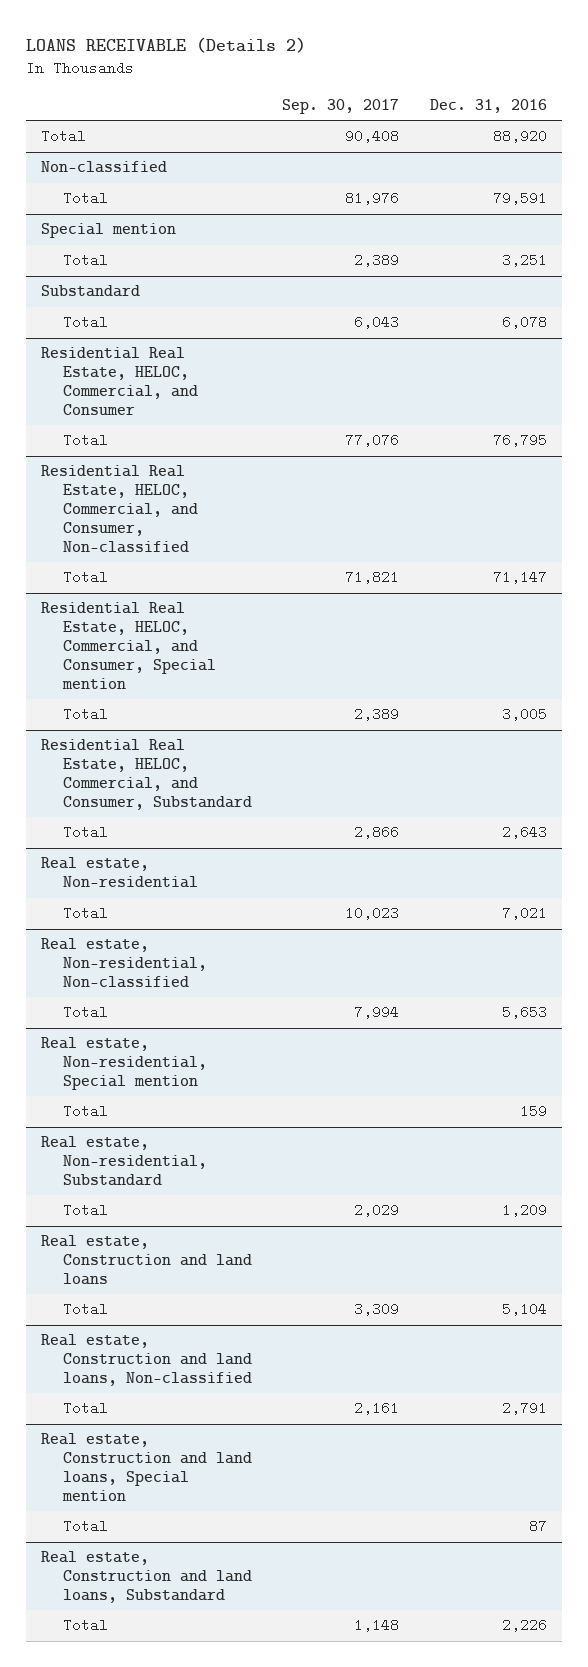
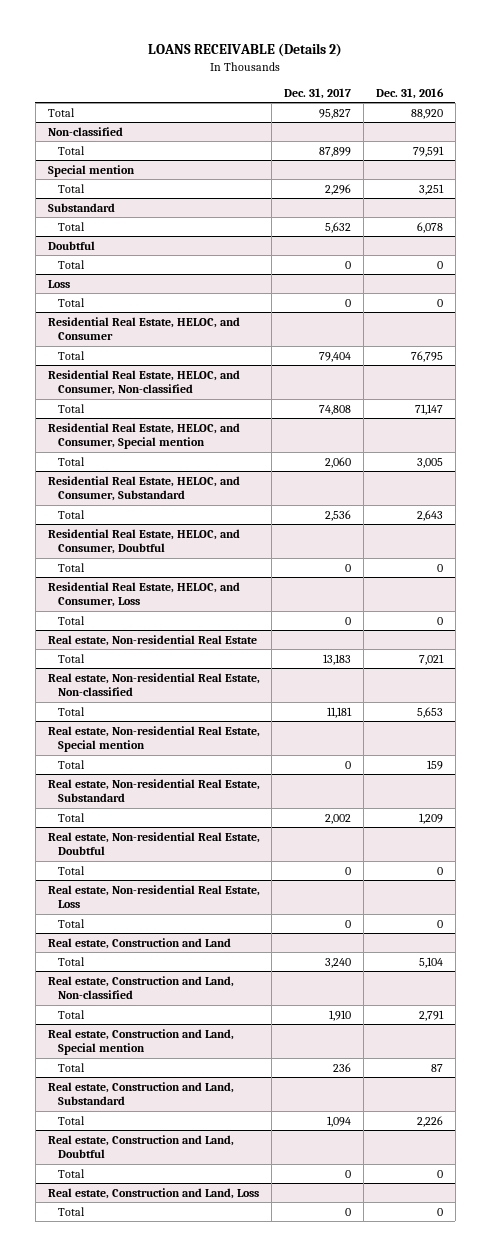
- | Sep. 30, 2017 | Dec. 31, 2016
+ | Dec. 31, 2017 | Dec. 31, 2016
- Residential Real Estate, HELOC, Commercial, and Consumer
+ Doubtful
+ Total | 0 | 0
+ Loss
+ Total | 0 | 0
+ Residential Real Estate, HELOC, and Consumer
- Residential Real Estate, HELOC, Commercial, and Consumer, Non-classified
+ Residential Real Estate, HELOC, and Consumer, Non-classified
- Residential Real Estate, HELOC, Commercial, and Consumer, Special mention
+ Residential Real Estate, HELOC, and Consumer, Special mention
- Residential Real Estate, HELOC, Commercial, and Consumer, Substandard
+ Residential Real Estate, HELOC, and Consumer, Substandard
- Real estate, Non-residential
+ Residential Real Estate, HELOC, and Consumer, Doubtful
+ Total | 0 | 0
+ Residential Real Estate, HELOC, and Consumer, Loss
+ Total | 0 | 0
+ Real estate, Non-residential Real Estate
- Real estate, Non-residential, Non-classified
+ Real estate, Non-residential Real Estate, Non-classified
- Real estate, Non-residential, Special mention
+ Real estate, Non-residential Real Estate, Special mention
- Real estate, Non-residential, Substandard
+ Real estate, Non-residential Real Estate, Substandard
- Real estate, Construction and land loans
+ Real estate, Non-residential Real Estate, Doubtful
+ Total | 0 | 0
+ Real estate, Non-residential Real Estate, Loss
+ Total | 0 | 0
+ Real estate, Construction and Land
- Real estate, Construction and land loans, Non-classified
+ Real estate, Construction and Land, Non-classified
- Real estate, Construction and land loans, Special mention
+ Real estate, Construction and Land, Special mention
- Real estate, Construction and land loans, Substandard
+ Real estate, Construction and Land, Substandard
+ Real estate, Construction and Land, Doubtful
+ Total | 0 | 0
+ Real estate, Construction and Land, Loss
+ Total | 0 | 0

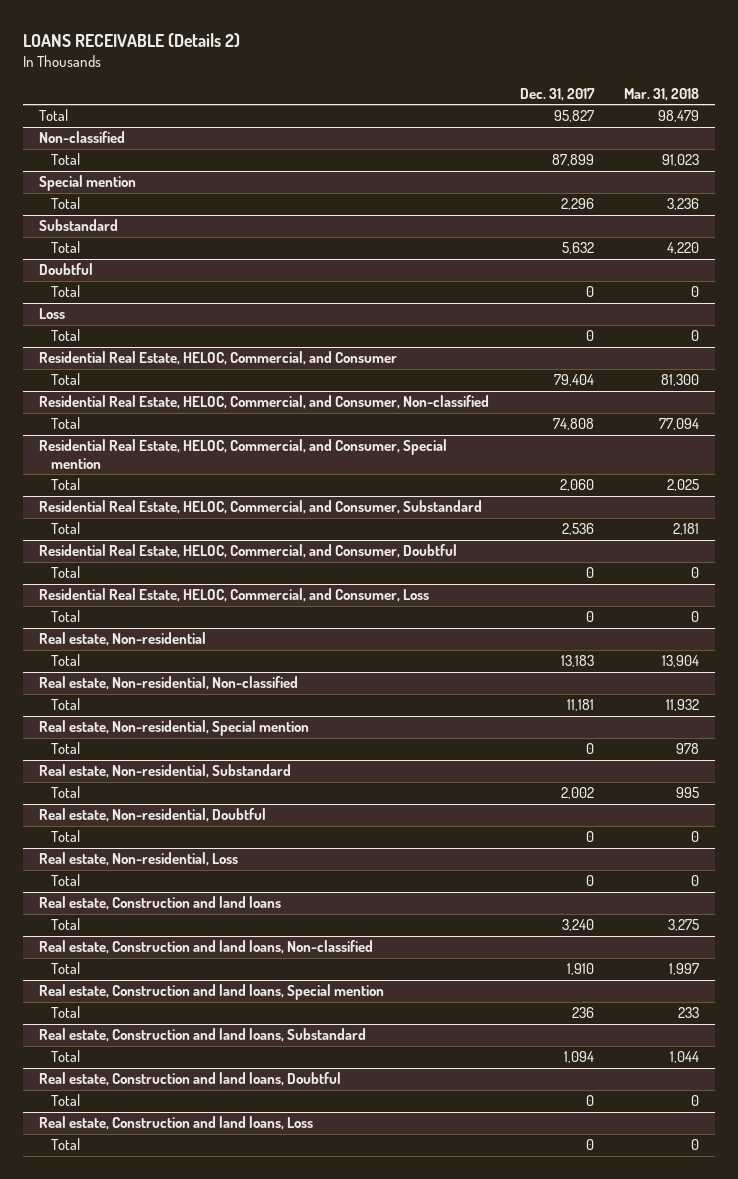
- | Dec. 31, 2017 | Dec. 31, 2016
+ | Dec. 31, 2017 | Mar. 31, 2018
- Residential Real Estate, HELOC, and Consumer
+ Residential Real Estate, HELOC, Commercial, and Consumer
- Residential Real Estate, HELOC, and Consumer, Non-classified
+ Residential Real Estate, HELOC, Commercial, and Consumer, Non-classified
- Residential Real Estate, HELOC, and Consumer, Special mention
+ Residential Real Estate, HELOC, Commercial, and Consumer, Special mention
- Residential Real Estate, HELOC, and Consumer, Substandard
+ Residential Real Estate, HELOC, Commercial, and Consumer, Substandard
- Residential Real Estate, HELOC, and Consumer, Doubtful
+ Residential Real Estate, HELOC, Commercial, and Consumer, Doubtful
- Residential Real Estate, HELOC, and Consumer, Loss
+ Residential Real Estate, HELOC, Commercial, and Consumer, Loss
- Real estate, Non-residential Real Estate
+ Real estate, Non-residential
- Real estate, Non-residential Real Estate, Non-classified
+ Real estate, Non-residential, Non-classified
- Real estate, Non-residential Real Estate, Special mention
+ Real estate, Non-residential, Special mention
- Real estate, Non-residential Real Estate, Substandard
+ Real estate, Non-residential, Substandard
- Real estate, Non-residential Real Estate, Doubtful
+ Real estate, Non-residential, Doubtful
- Real estate, Non-residential Real Estate, Loss
+ Real estate, Non-residential, Loss
- Real estate, Construction and Land
+ Real estate, Construction and land loans
- Real estate, Construction and Land, Non-classified
+ Real estate, Construction and land loans, Non-classified
- Real estate, Construction and Land, Special mention
+ Real estate, Construction and land loans, Special mention
- Real estate, Construction and Land, Substandard
+ Real estate, Construction and land loans, Substandard
- Real estate, Construction and Land, Doubtful
+ Real estate, Construction and land loans, Doubtful
- Real estate, Construction and Land, Loss
+ Real estate, Construction and land loans, Loss

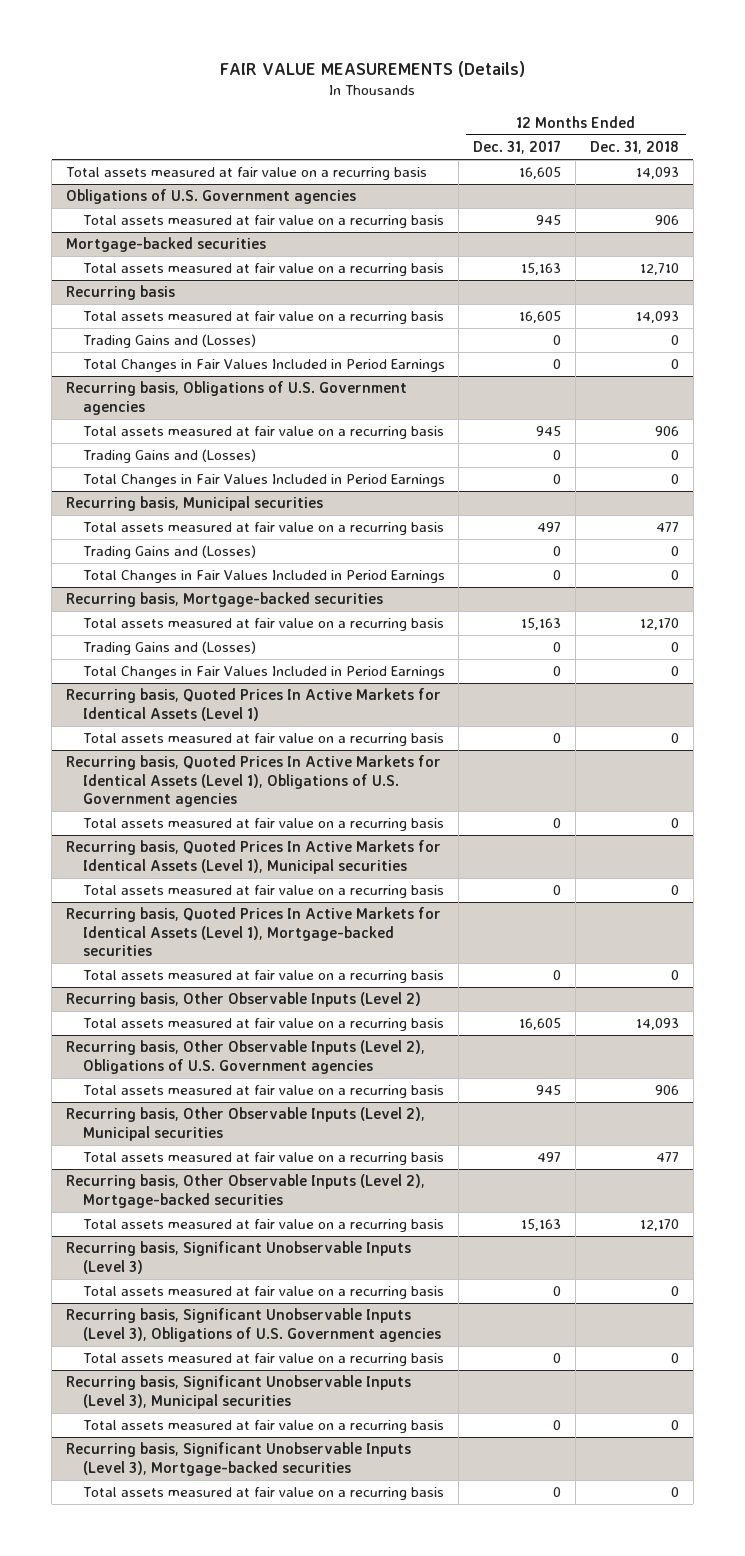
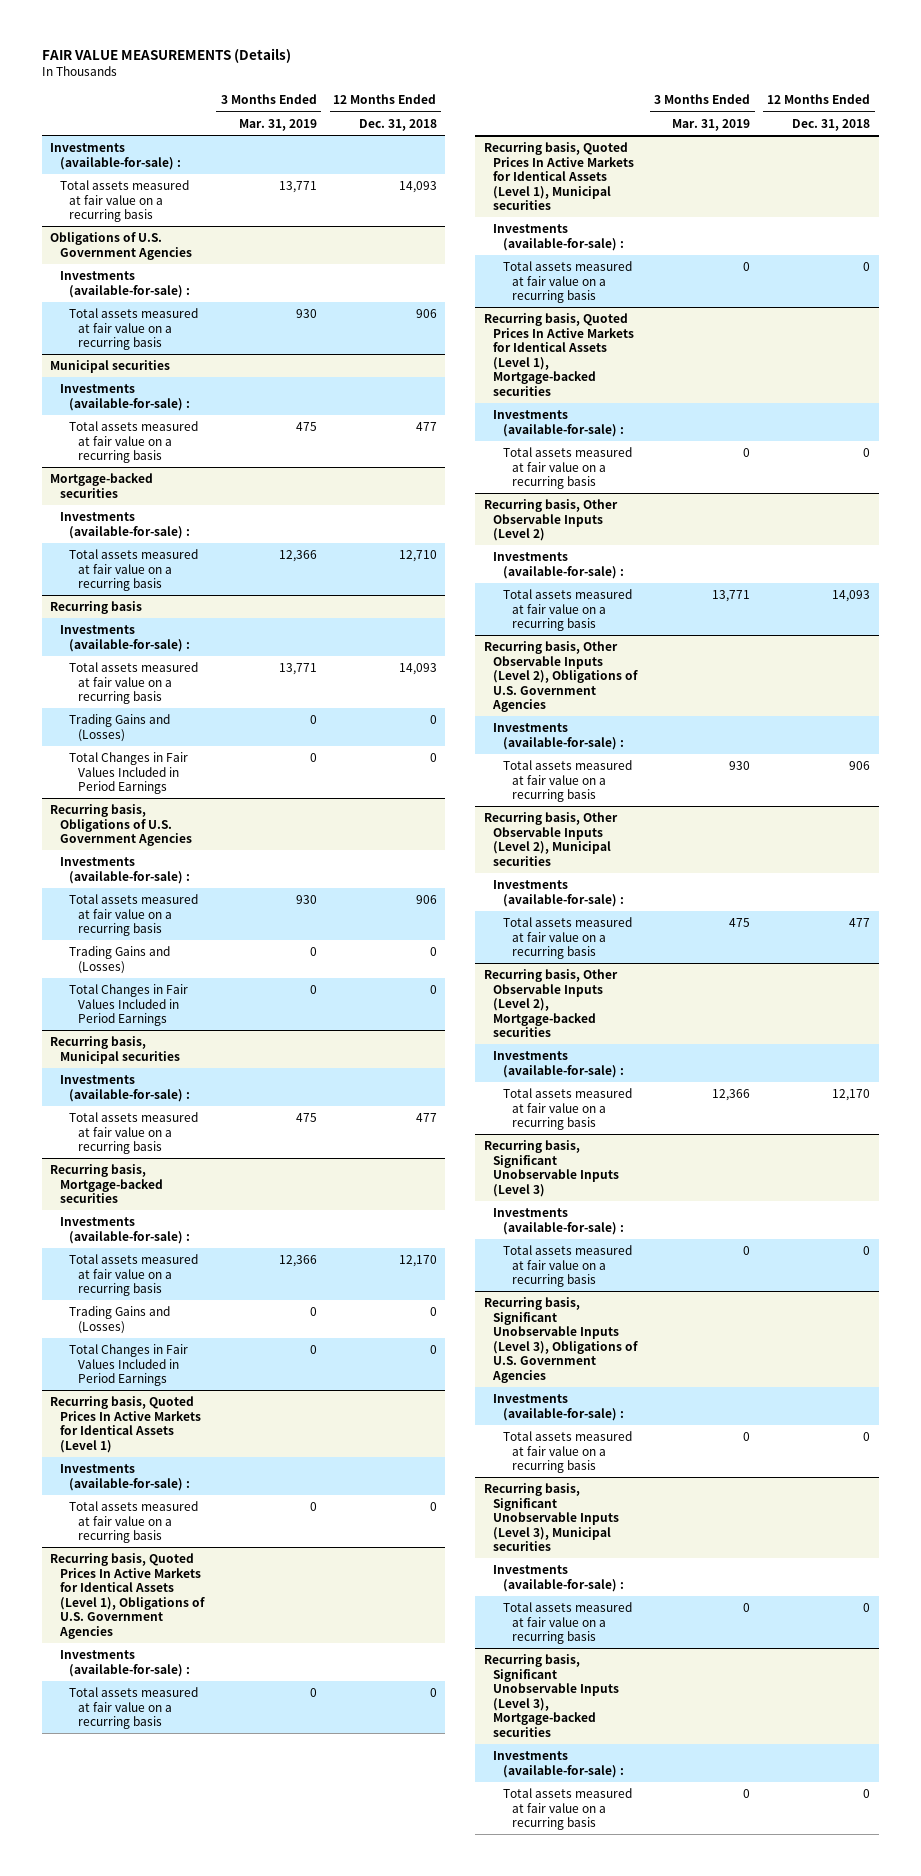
- | 12 Months Ended Dec. 31, 2017 | 12 Months Ended Dec. 31, 2018
+ | 3 Months Ended Mar. 31, 2019 | 12 Months Ended Dec. 31, 2018
+ Investments (available-for-sale) :
- Obligations of U.S. Government agencies
+ Obligations of U.S. Government Agencies
+ Investments (available-for-sale) :
+ Municipal securities
+ Investments (available-for-sale) :
+ Total assets measured at fair value on a recurring basis | 475 | 477
@ Mortgage-backed securities
+ Investments (available-for-sale) :
@ Recurring basis
+ Investments (available-for-sale) :
- Recurring basis, Obligations of U.S. Government agencies
+ Recurring basis, Obligations of U.S. Government Agencies
+ Investments (available-for-sale) :
@ Recurring basis, Municipal securities
+ Investments (available-for-sale) :
- Trading Gains and (Losses) | 0 | 0
- Total Changes in Fair Values Included in Period Earnings | 0 | 0
@ Recurring basis, Mortgage-backed securities
+ Investments (available-for-sale) :
@ Recurring basis, Quoted Prices In Active Markets for Identical Assets (Level 1)
+ Investments (available-for-sale) :
- Recurring basis, Quoted Prices In Active Markets for Identical Assets (Level 1), Obligations of U.S. Government agencies
+ Recurring basis, Quoted Prices In Active Markets for Identical Assets (Level 1), Obligations of U.S. Government Agencies
+ Investments (available-for-sale) :
@ Recurring basis, Quoted Prices In Active Markets for Identical Assets (Level 1), Municipal securities
+ Investments (available-for-sale) :
@ Recurring basis, Quoted Prices In Active Markets for Identical Assets (Level 1), Mortgage-backed securities
+ Investments (available-for-sale) :
@ Recurring basis, Other Observable Inputs (Level 2)
+ Investments (available-for-sale) :
- Recurring basis, Other Observable Inputs (Level 2), Obligations of U.S. Government agencies
+ Recurring basis, Other Observable Inputs (Level 2), Obligations of U.S. Government Agencies
+ Investments (available-for-sale) :
@ Recurring basis, Other Observable Inputs (Level 2), Municipal securities
+ Investments (available-for-sale) :
@ Recurring basis, Other Observable Inputs (Level 2), Mortgage-backed securities
+ Investments (available-for-sale) :
@ Recurring basis, Significant Unobservable Inputs (Level 3)
+ Investments (available-for-sale) :
- Recurring basis, Significant Unobservable Inputs (Level 3), Obligations of U.S. Government agencies
+ Recurring basis, Significant Unobservable Inputs (Level 3), Obligations of U.S. Government Agencies
+ Investments (available-for-sale) :
@ Recurring basis, Significant Unobservable Inputs (Level 3), Municipal securities
+ Investments (available-for-sale) :
@ Recurring basis, Significant Unobservable Inputs (Level 3), Mortgage-backed securities
+ Investments (available-for-sale) :

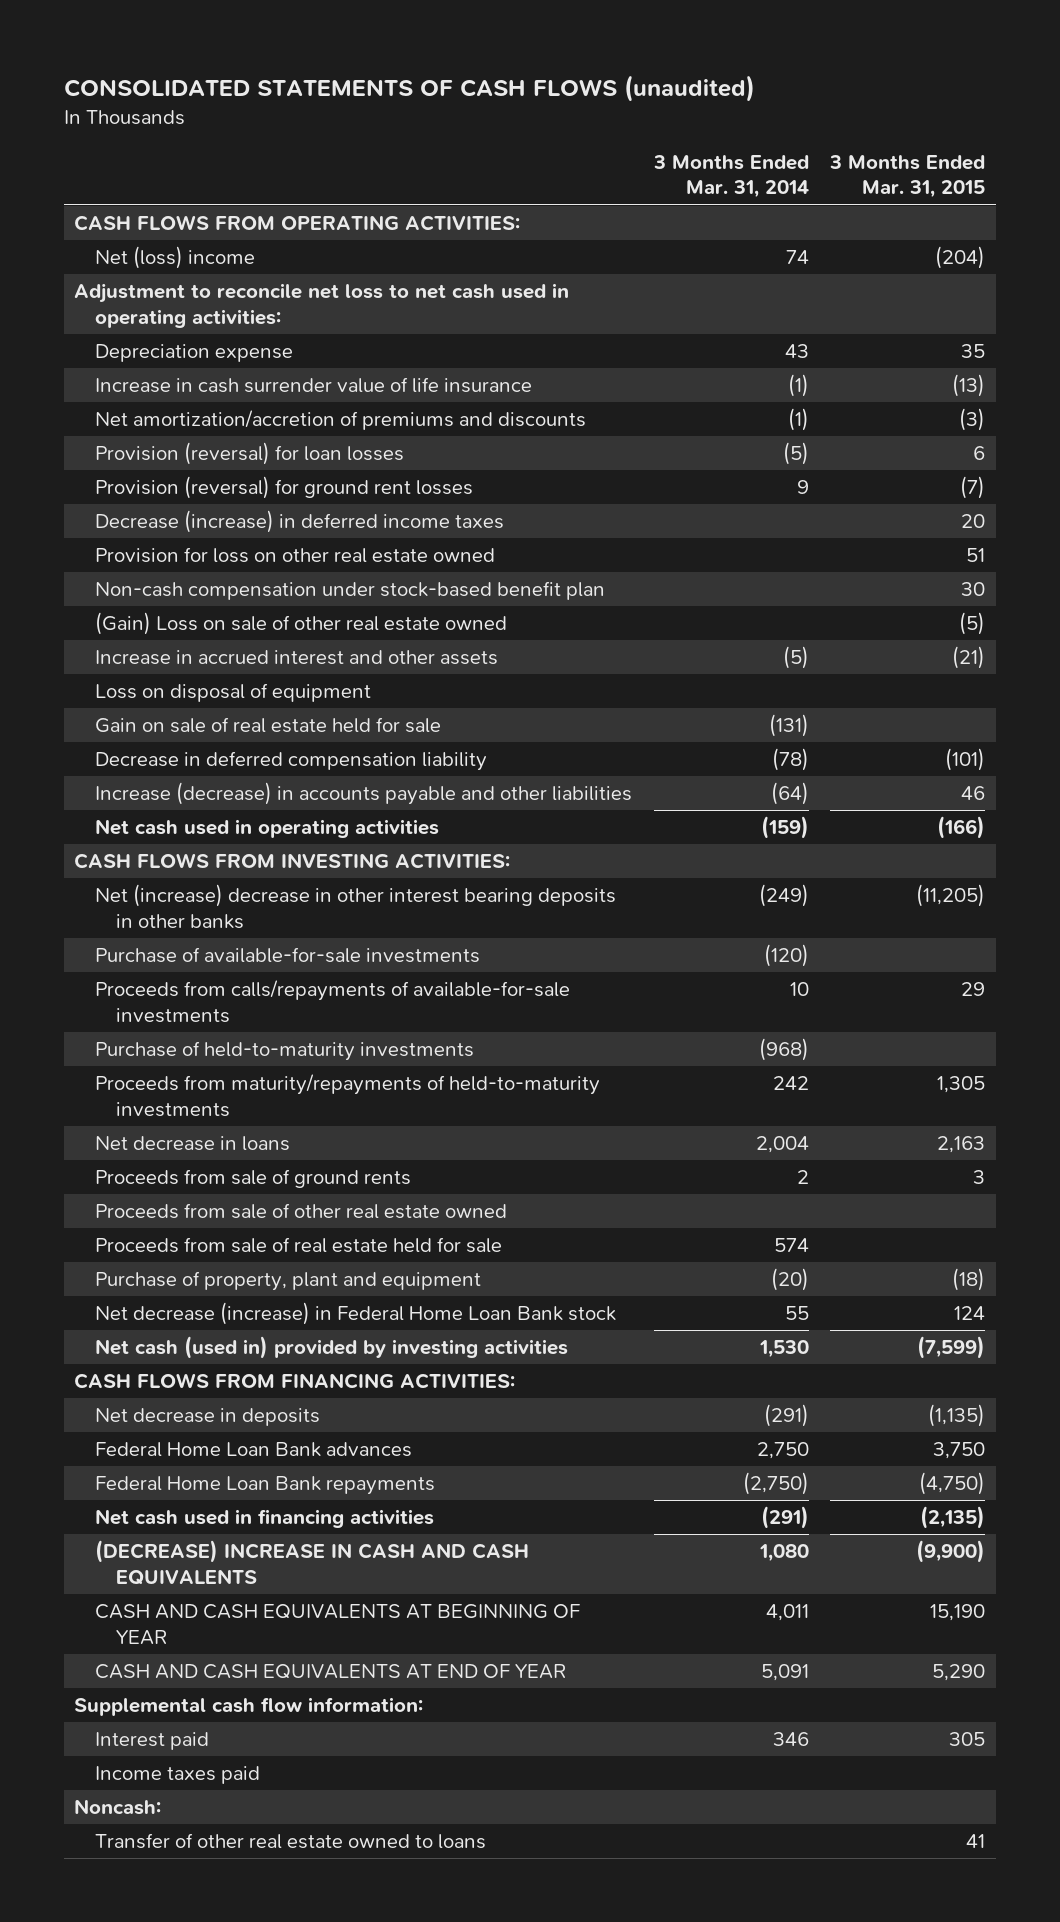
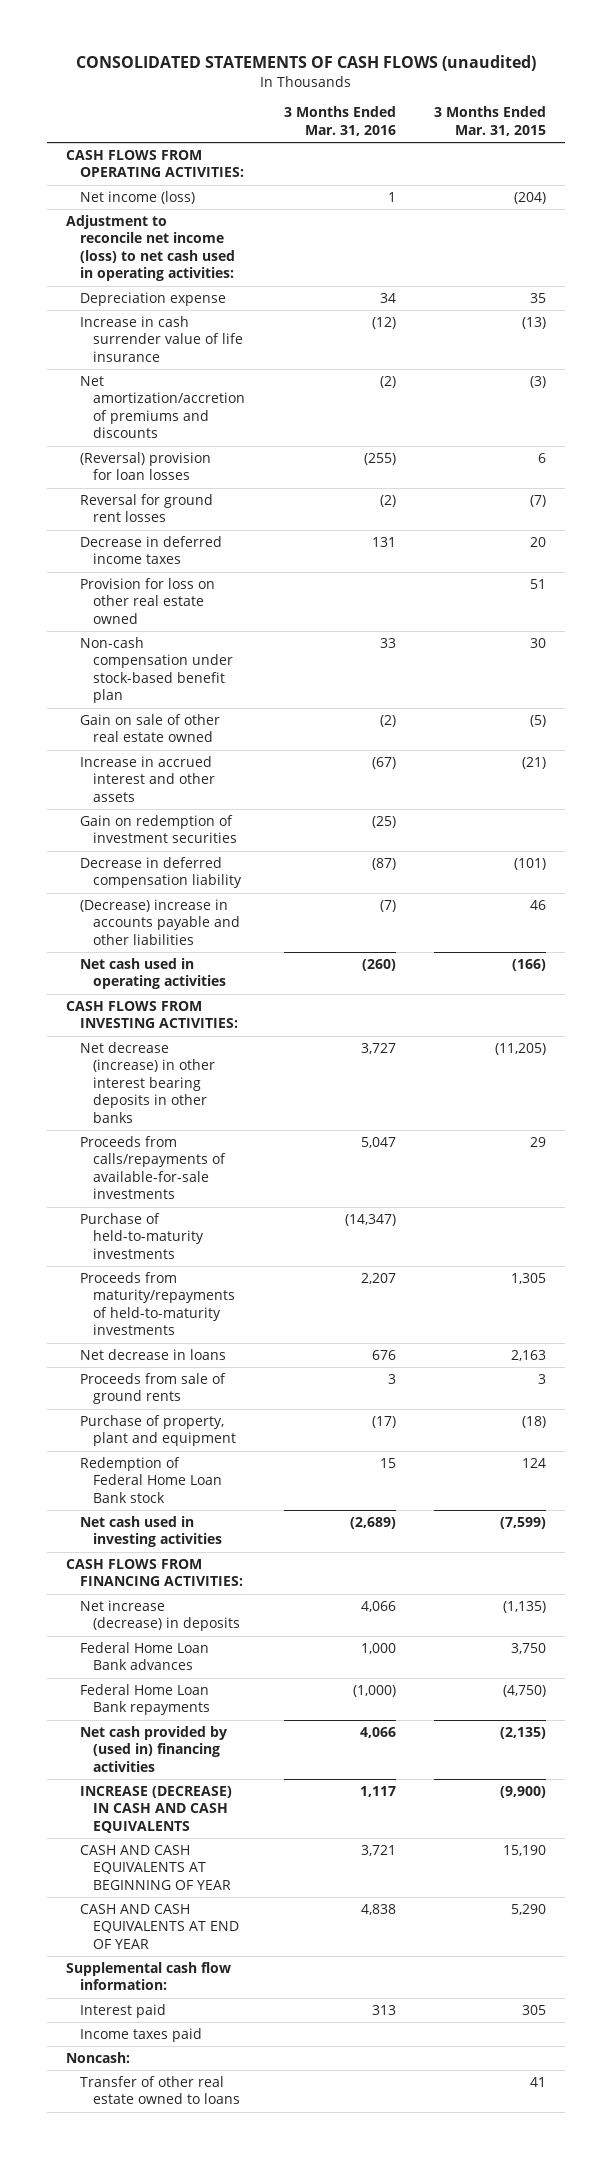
- | 3 Months Ended Mar. 31, 2014 | 3 Months Ended Mar. 31, 2015
+ | 3 Months Ended Mar. 31, 2016 | 3 Months Ended Mar. 31, 2015
- Net (loss) income | 74 | (204)
- Adjustment to reconcile net loss to net cash used in operating activities:
+ Net income (loss) | 1 | (204)
+ Adjustment to reconcile net income (loss) to net cash used in operating activities:
- Provision (reversal) for loan losses | (5) | 6
- Provision (reversal) for ground rent losses | 9 | (7)
- Decrease (increase) in deferred income taxes | | 20
+ (Reversal) provision for loan losses | (255) | 6
+ Reversal for ground rent losses | (2) | (7)
+ Decrease in deferred income taxes | 131 | 20
- (Gain) Loss on sale of other real estate owned | | (5)
+ Gain on sale of other real estate owned | (2) | (5)
- Loss on disposal of equipment
- Gain on sale of real estate held for sale | (131) |
+ Gain on redemption of investment securities | (25) |
- Increase (decrease) in accounts payable and other liabilities | (64) | 46
+ (Decrease) increase in accounts payable and other liabilities | (7) | 46
- Net (increase) decrease in other interest bearing deposits in other banks | (249) | (11,205)
- Purchase of available-for-sale investments | (120) |
+ Net decrease (increase) in other interest bearing deposits in other banks | 3,727 | (11,205)
- Proceeds from sale of other real estate owned
- Proceeds from sale of real estate held for sale | 574 |
- Net decrease (increase) in Federal Home Loan Bank stock | 55 | 124
- Net cash (used in) provided by investing activities | 1,530 | (7,599)
+ Redemption of Federal Home Loan Bank stock | 15 | 124
+ Net cash used in investing activities | (2,689) | (7,599)
- Net decrease in deposits | (291) | (1,135)
+ Net increase (decrease) in deposits | 4,066 | (1,135)
- Net cash used in financing activities | (291) | (2,135)
- (DECREASE) INCREASE IN CASH AND CASH EQUIVALENTS | 1,080 | (9,900)
+ Net cash provided by (used in) financing activities | 4,066 | (2,135)
+ INCREASE (DECREASE) IN CASH AND CASH EQUIVALENTS | 1,117 | (9,900)

